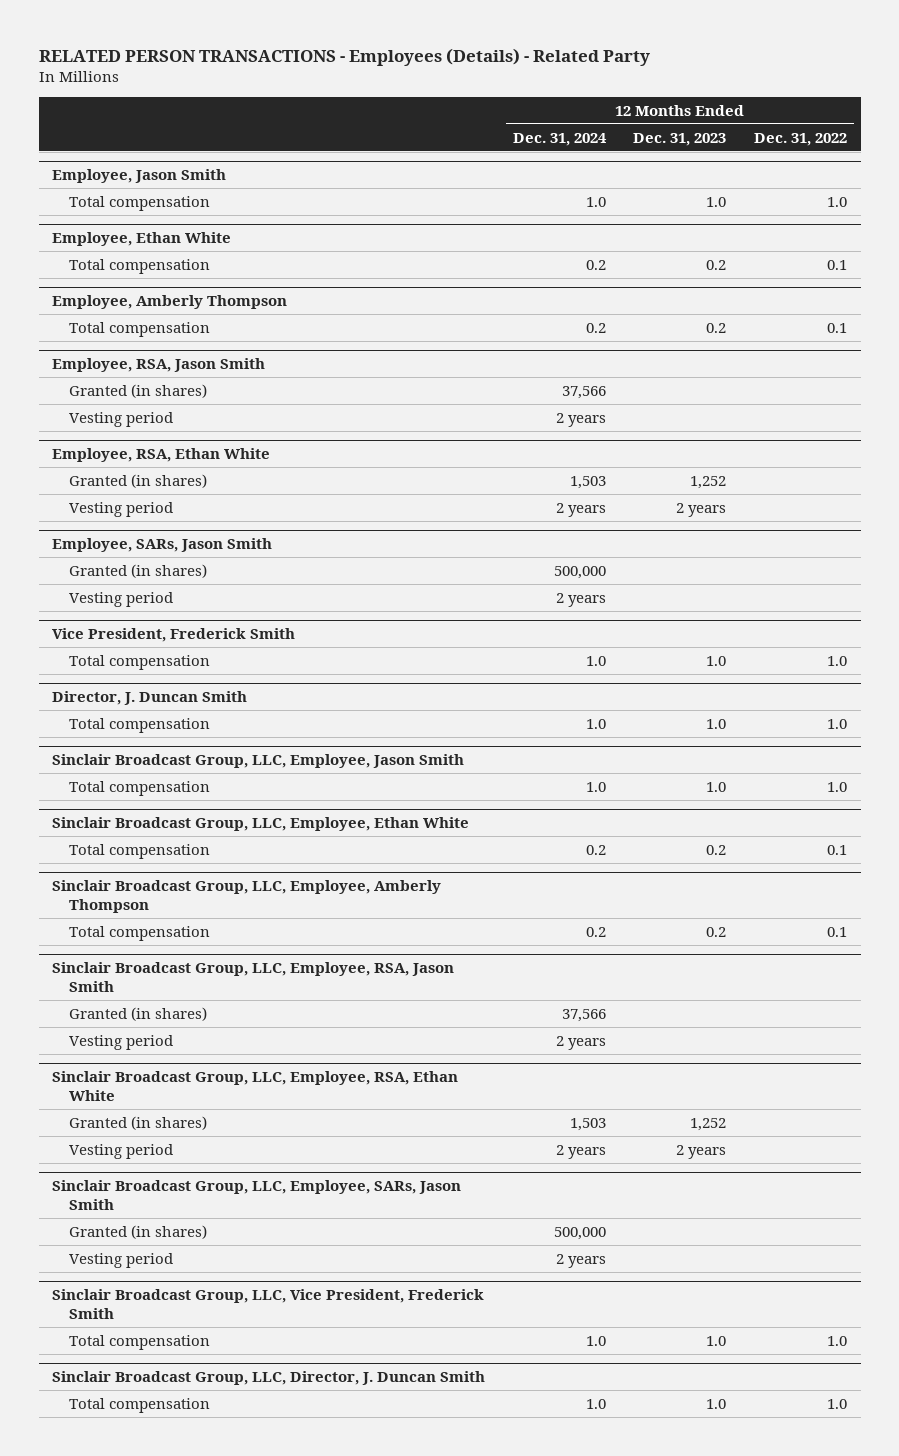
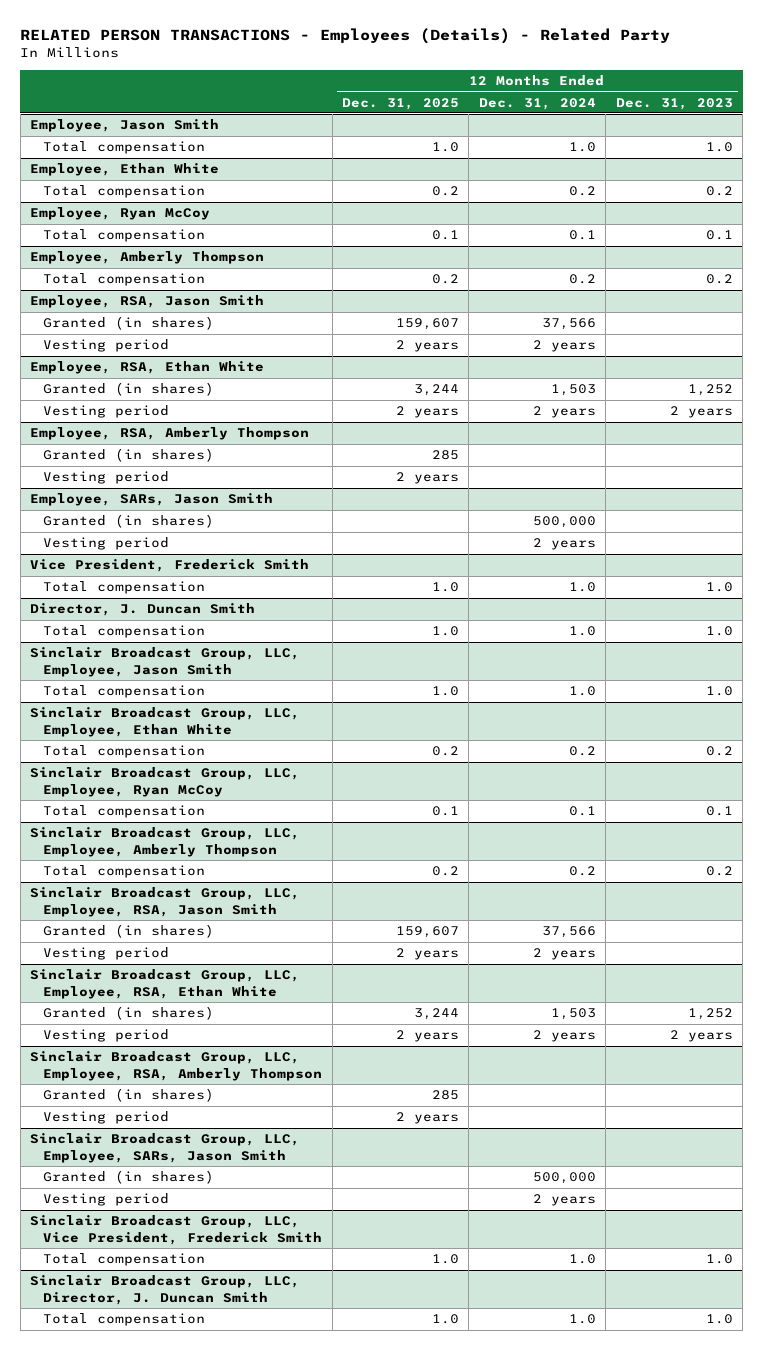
- | 12 Months Ended Dec. 31, 2024 | 12 Months Ended Dec. 31, 2023 | 12 Months Ended Dec. 31, 2022
+ | 12 Months Ended Dec. 31, 2025 | 12 Months Ended Dec. 31, 2024 | 12 Months Ended Dec. 31, 2023
+ Employee, Ryan McCoy
+ Total compensation | 0.1 | 0.1 | 0.1
+ Employee, RSA, Amberly Thompson
+ Granted (in shares) | 285 | |
+ Vesting period | 2 years | |
+ Sinclair Broadcast Group, LLC, Employee, Ryan McCoy
+ Total compensation | 0.1 | 0.1 | 0.1
+ Sinclair Broadcast Group, LLC, Employee, RSA, Amberly Thompson
+ Granted (in shares) | 285 | |
+ Vesting period | 2 years | |

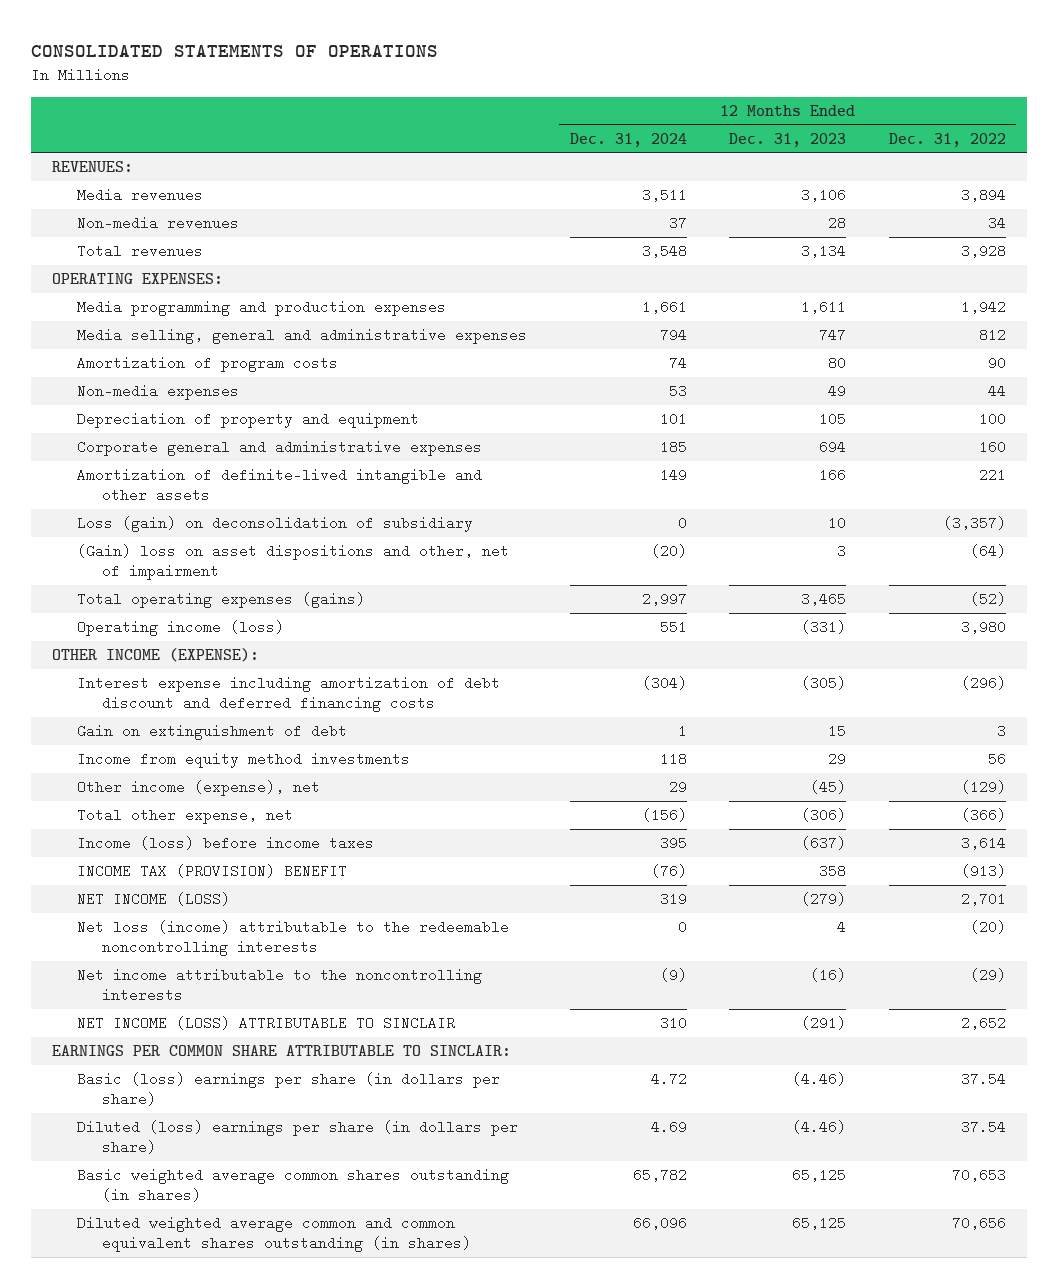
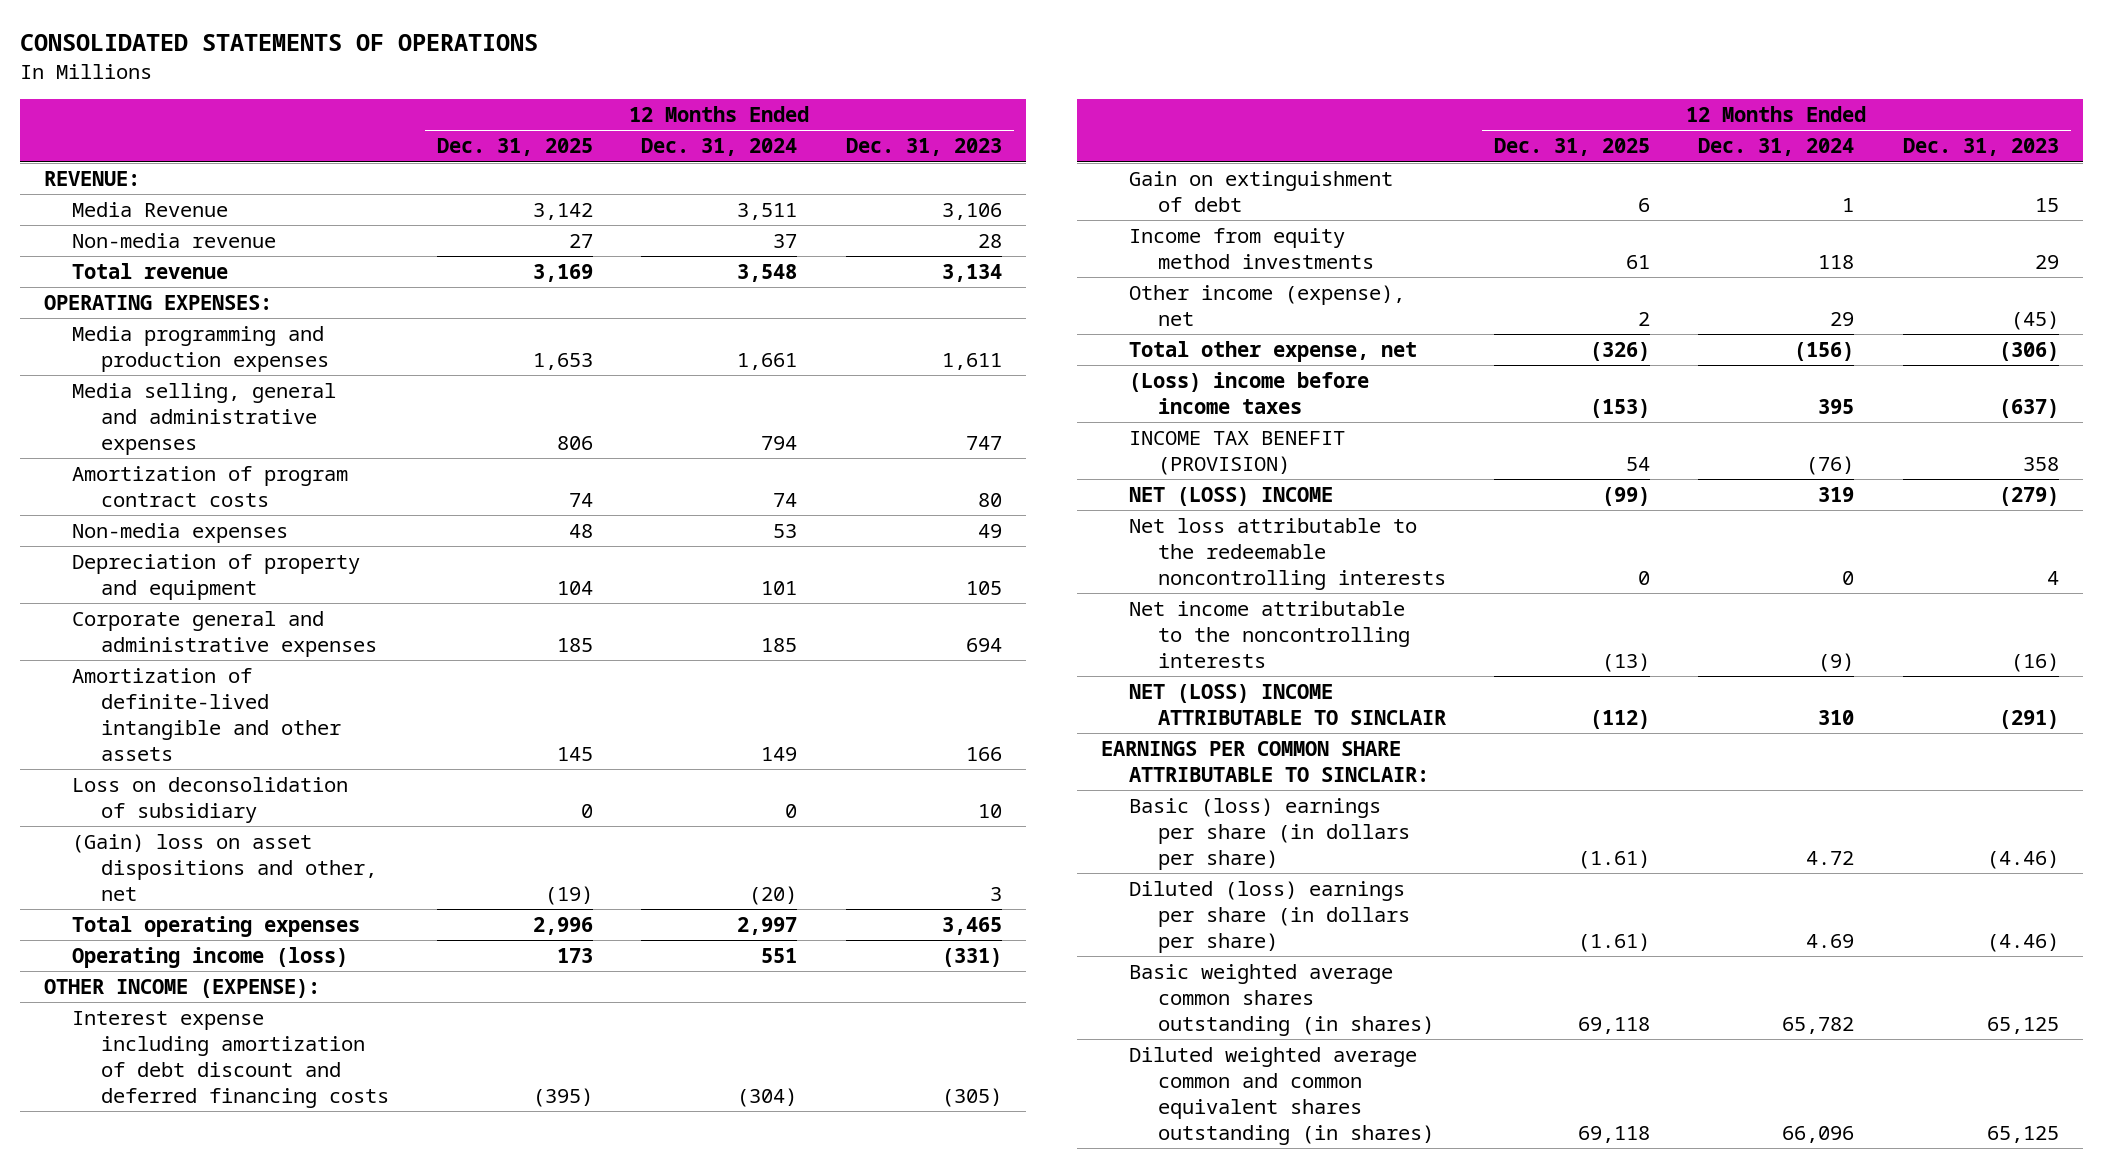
- | 12 Months Ended Dec. 31, 2024 | 12 Months Ended Dec. 31, 2023 | 12 Months Ended Dec. 31, 2022
+ | 12 Months Ended Dec. 31, 2025 | 12 Months Ended Dec. 31, 2024 | 12 Months Ended Dec. 31, 2023
- REVENUES:
- Media revenues | 3,511 | 3,106 | 3,894
- Non-media revenues | 37 | 28 | 34
- Total revenues | 3,548 | 3,134 | 3,928
+ REVENUE:
+ Media Revenue | 3,142 | 3,511 | 3,106
+ Non-media revenue | 27 | 37 | 28
+ Total revenue | 3,169 | 3,548 | 3,134
- Amortization of program costs | 74 | 80 | 90
+ Amortization of program contract costs | 74 | 74 | 80
- Loss (gain) on deconsolidation of subsidiary | 0 | 10 | (3,357)
- (Gain) loss on asset dispositions and other, net of impairment | (20) | 3 | (64)
- Total operating expenses (gains) | 2,997 | 3,465 | (52)
+ Loss on deconsolidation of subsidiary | 0 | 0 | 10
+ (Gain) loss on asset dispositions and other, net | (19) | (20) | 3
+ Total operating expenses | 2,996 | 2,997 | 3,465
- Income (loss) before income taxes | 395 | (637) | 3,614
- INCOME TAX (PROVISION) BENEFIT | (76) | 358 | (913)
- NET INCOME (LOSS) | 319 | (279) | 2,701
- Net loss (income) attributable to the redeemable noncontrolling interests | 0 | 4 | (20)
+ (Loss) income before income taxes | (153) | 395 | (637)
+ INCOME TAX BENEFIT (PROVISION) | 54 | (76) | 358
+ NET (LOSS) INCOME | (99) | 319 | (279)
+ Net loss attributable to the redeemable noncontrolling interests | 0 | 0 | 4
- NET INCOME (LOSS) ATTRIBUTABLE TO SINCLAIR | 310 | (291) | 2,652
+ NET (LOSS) INCOME ATTRIBUTABLE TO SINCLAIR | (112) | 310 | (291)

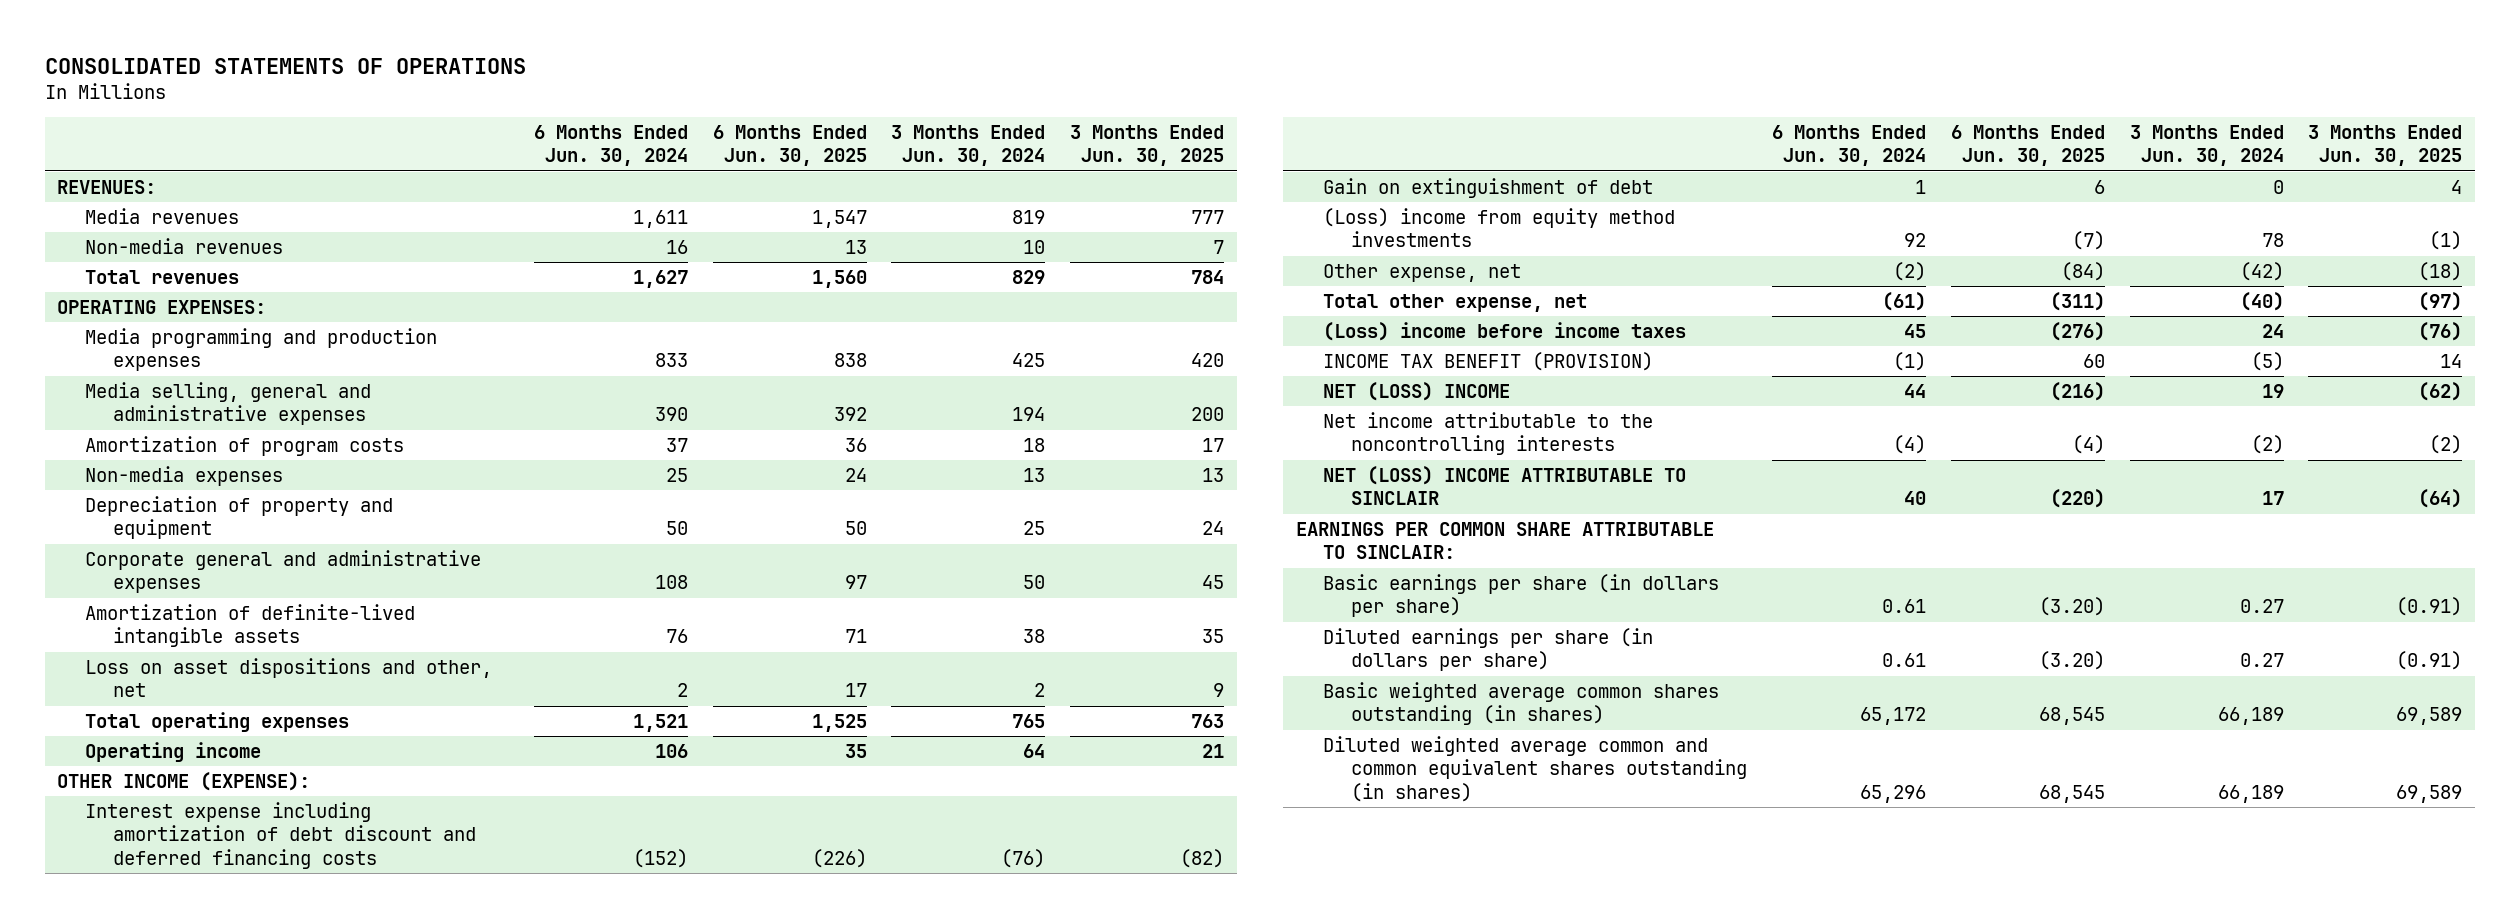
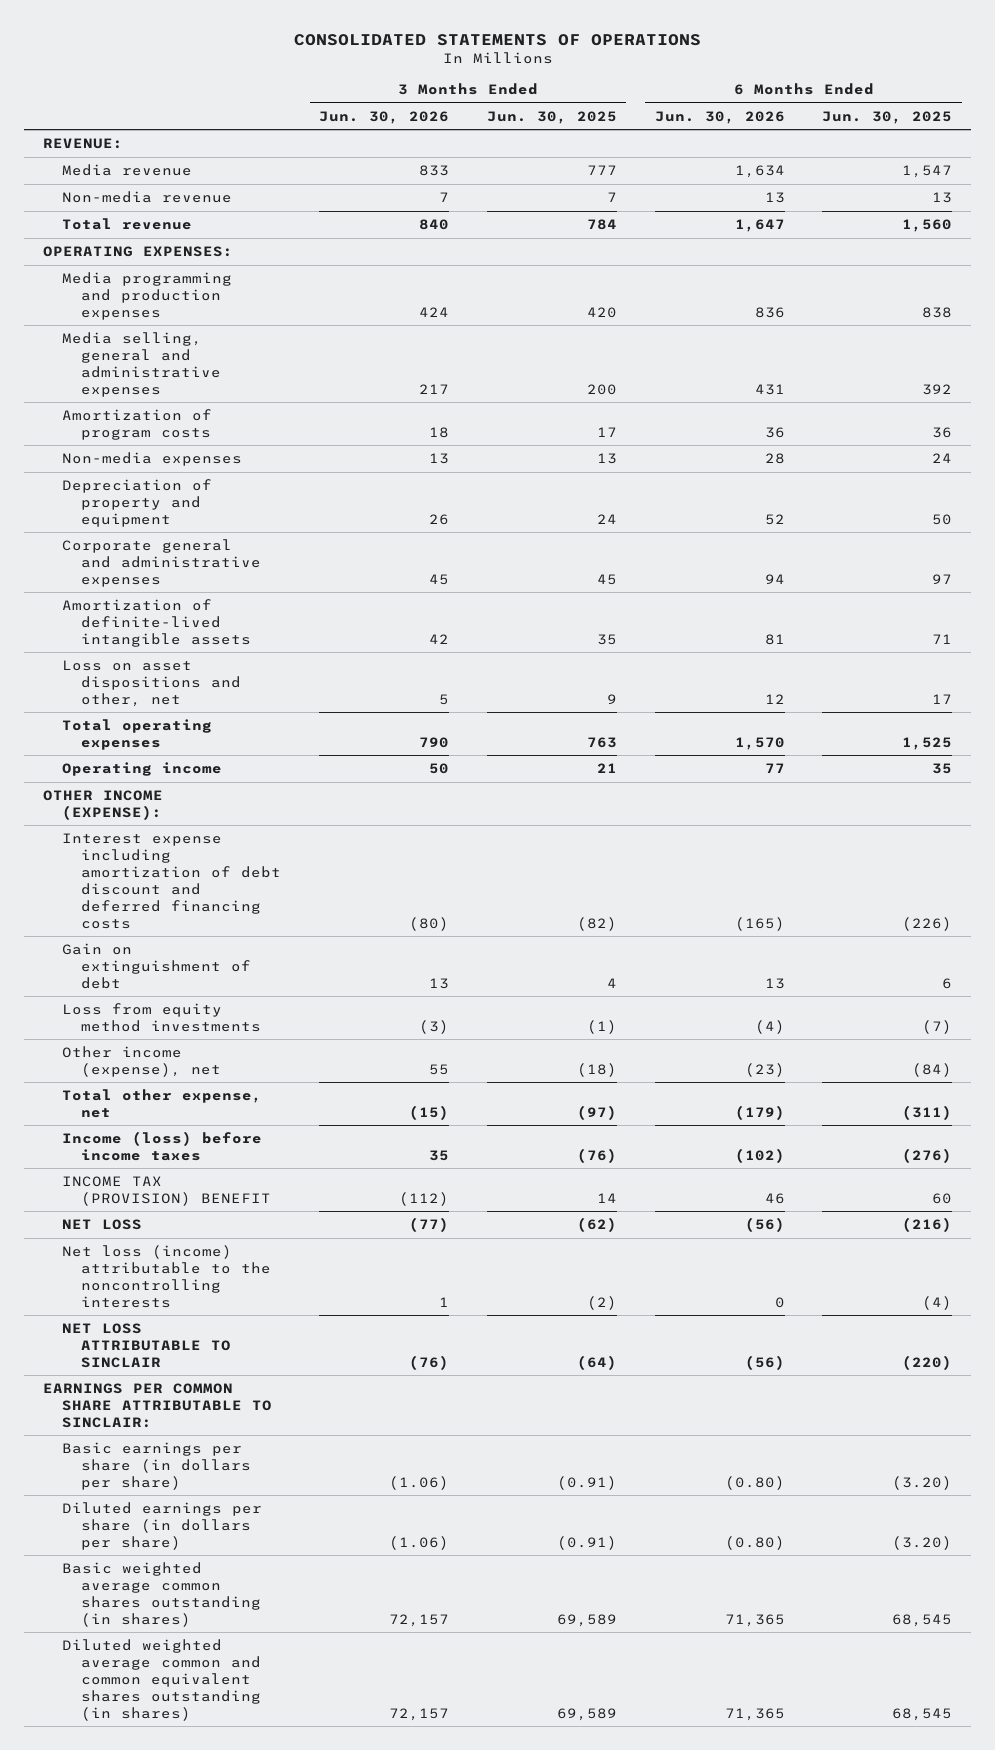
- | 6 Months Ended Jun. 30, 2024 | 6 Months Ended Jun. 30, 2025 | 3 Months Ended Jun. 30, 2024 | 3 Months Ended Jun. 30, 2025
+ | 3 Months Ended Jun. 30, 2026 | 3 Months Ended Jun. 30, 2025 | 6 Months Ended Jun. 30, 2026 | 6 Months Ended Jun. 30, 2025
- REVENUES:
- Media revenues | 1,611 | 1,547 | 819 | 777
- Non-media revenues | 16 | 13 | 10 | 7
- Total revenues | 1,627 | 1,560 | 829 | 784
+ REVENUE:
+ Media revenue | 833 | 777 | 1,634 | 1,547
+ Non-media revenue | 7 | 7 | 13 | 13
+ Total revenue | 840 | 784 | 1,647 | 1,560
- (Loss) income from equity method investments | 92 | (7) | 78 | (1)
- Other expense, net | (2) | (84) | (42) | (18)
+ Loss from equity method investments | (3) | (1) | (4) | (7)
+ Other income (expense), net | 55 | (18) | (23) | (84)
- (Loss) income before income taxes | 45 | (276) | 24 | (76)
- INCOME TAX BENEFIT (PROVISION) | (1) | 60 | (5) | 14
- NET (LOSS) INCOME | 44 | (216) | 19 | (62)
- Net income attributable to the noncontrolling interests | (4) | (4) | (2) | (2)
- NET (LOSS) INCOME ATTRIBUTABLE TO SINCLAIR | 40 | (220) | 17 | (64)
+ Income (loss) before income taxes | 35 | (76) | (102) | (276)
+ INCOME TAX (PROVISION) BENEFIT | (112) | 14 | 46 | 60
+ NET LOSS | (77) | (62) | (56) | (216)
+ Net loss (income) attributable to the noncontrolling interests | 1 | (2) | 0 | (4)
+ NET LOSS ATTRIBUTABLE TO SINCLAIR | (76) | (64) | (56) | (220)

